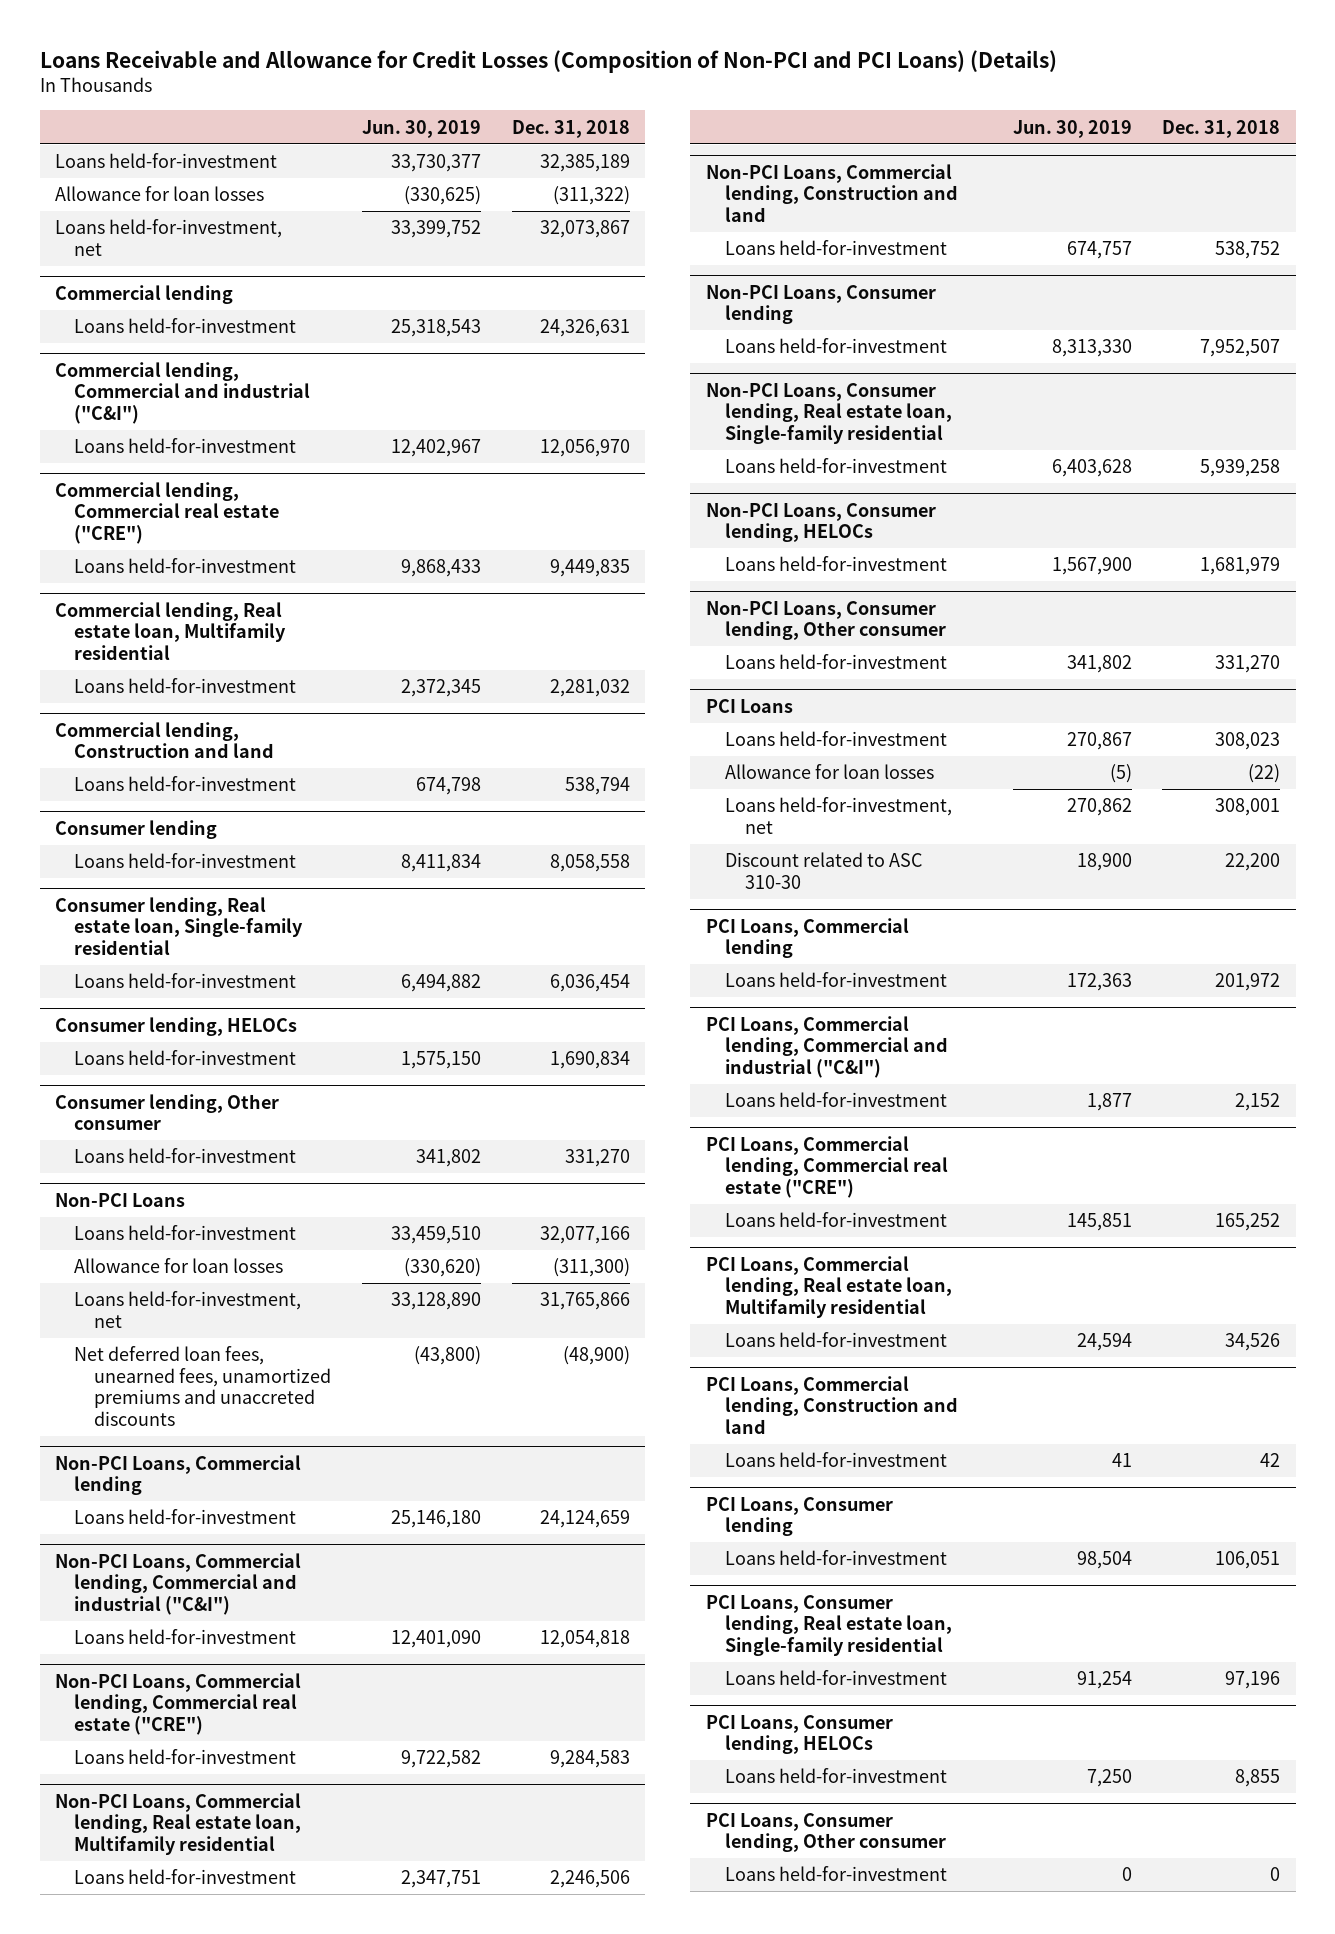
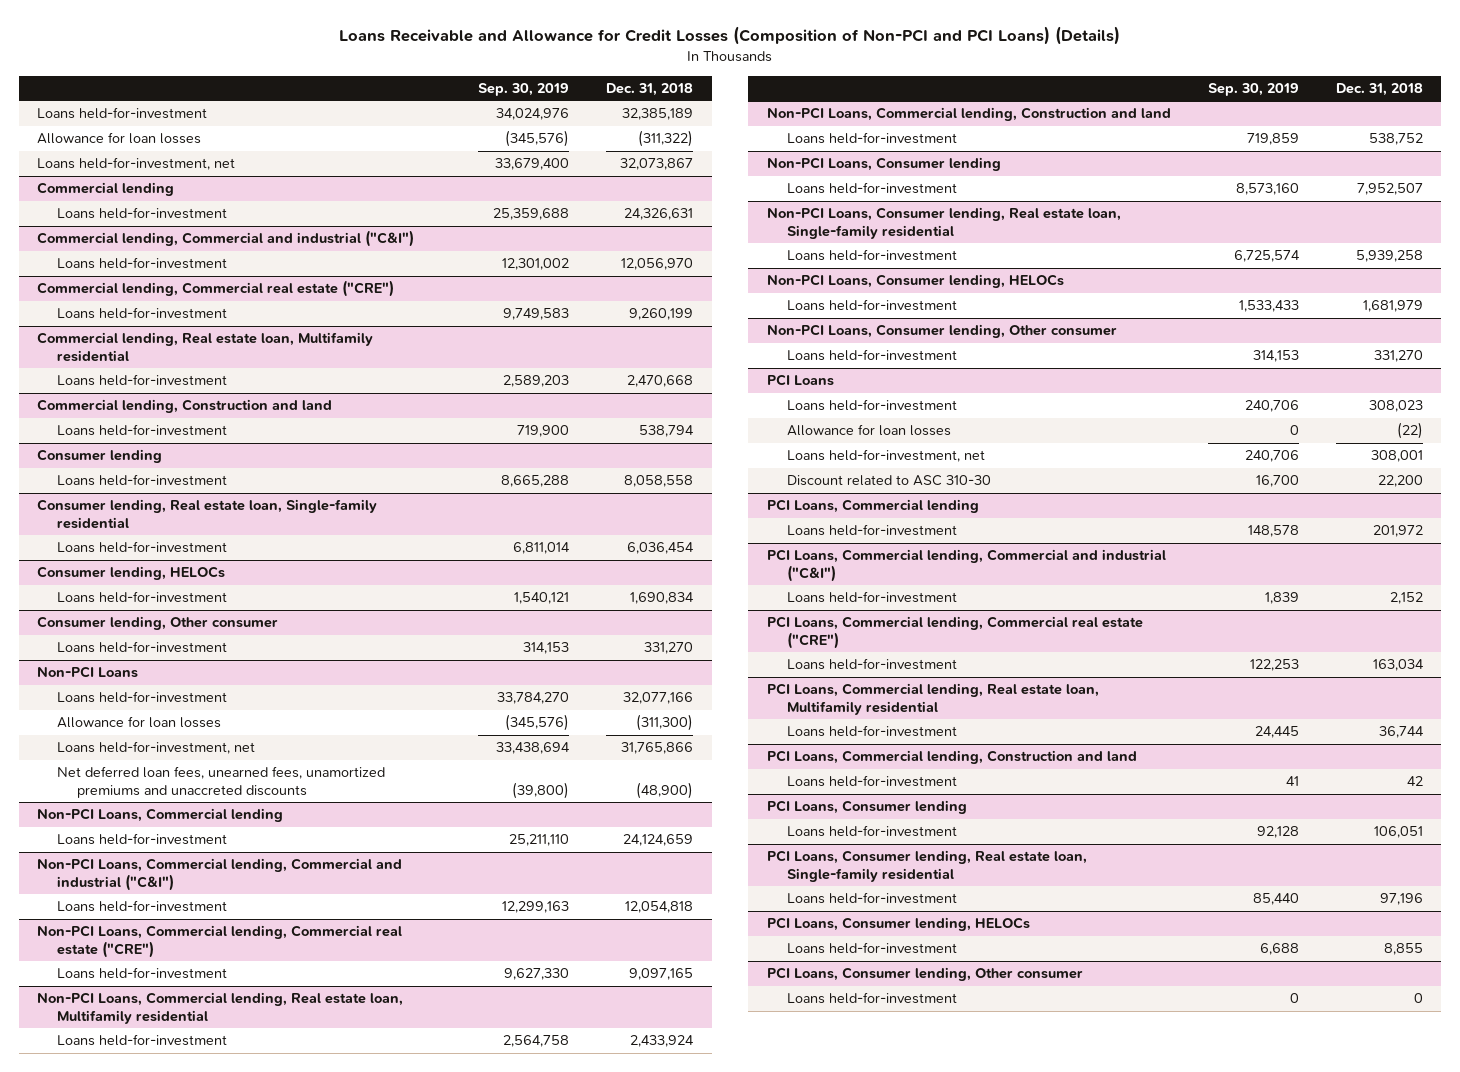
- | Jun. 30, 2019 | Dec. 31, 2018
+ | Sep. 30, 2019 | Dec. 31, 2018
@ Commercial lending, Commercial real estate ("CRE")
- Loans held-for-investment | 9,868,433 | 9,449,835
+ Loans held-for-investment | 9,749,583 | 9,260,199
@ Commercial lending, Real estate loan, Multifamily residential
- Loans held-for-investment | 2,372,345 | 2,281,032
+ Loans held-for-investment | 2,589,203 | 2,470,668
@ Non-PCI Loans, Commercial lending, Commercial real estate ("CRE")
- Loans held-for-investment | 9,722,582 | 9,284,583
+ Loans held-for-investment | 9,627,330 | 9,097,165
@ Non-PCI Loans, Commercial lending, Real estate loan, Multifamily residential
- Loans held-for-investment | 2,347,751 | 2,246,506
+ Loans held-for-investment | 2,564,758 | 2,433,924
@ PCI Loans, Commercial lending, Commercial real estate ("CRE")
- Loans held-for-investment | 145,851 | 165,252
+ Loans held-for-investment | 122,253 | 163,034
@ PCI Loans, Commercial lending, Real estate loan, Multifamily residential
- Loans held-for-investment | 24,594 | 34,526
+ Loans held-for-investment | 24,445 | 36,744

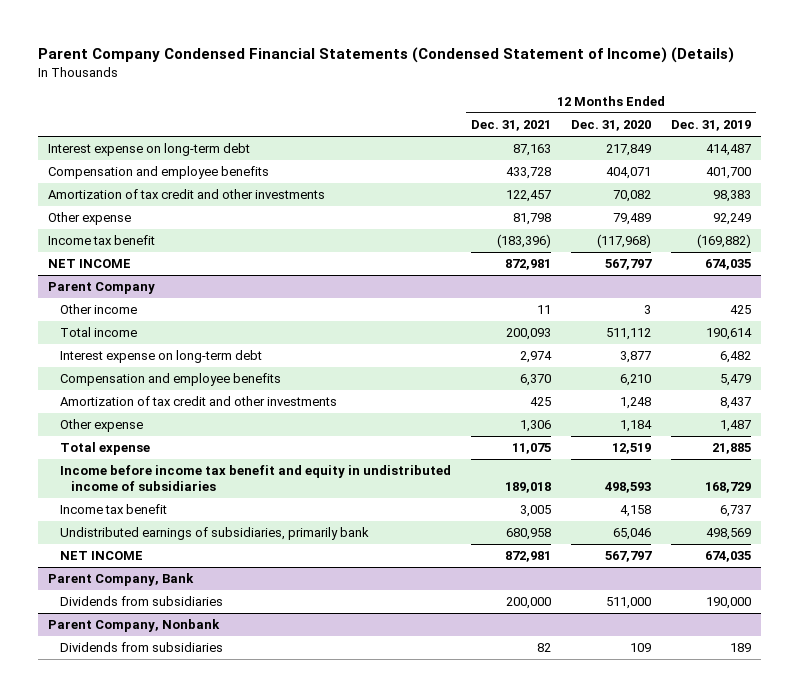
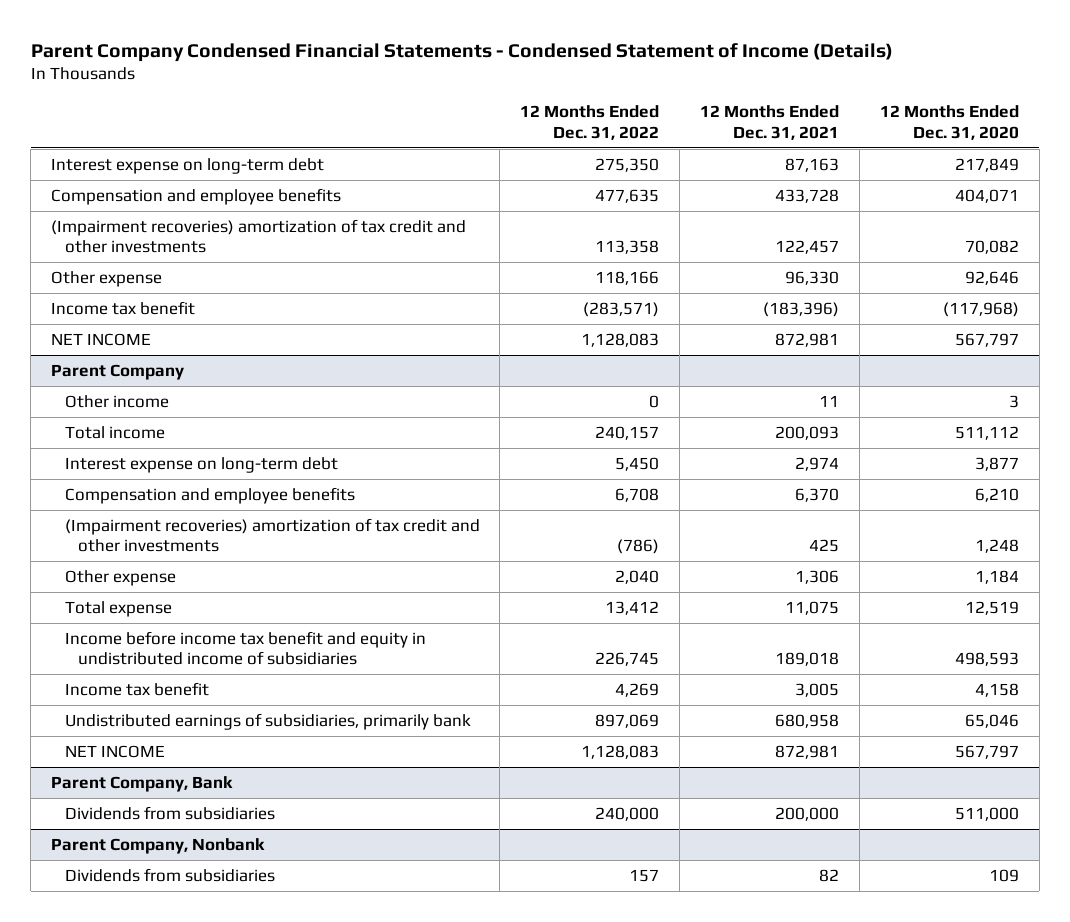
- Parent Company Condensed Financial Statements (Condensed Statement of Income) (Details)
+ Parent Company Condensed Financial Statements - Condensed Statement of Income (Details)
- | 12 Months Ended Dec. 31, 2021 | 12 Months Ended Dec. 31, 2020 | 12 Months Ended Dec. 31, 2019
+ | 12 Months Ended Dec. 31, 2022 | 12 Months Ended Dec. 31, 2021 | 12 Months Ended Dec. 31, 2020
- Amortization of tax credit and other investments | 122,457 | 70,082 | 98,383
- Other expense | 81,798 | 79,489 | 92,249
+ (Impairment recoveries) amortization of tax credit and other investments | 113,358 | 122,457 | 70,082
+ Other expense | 118,166 | 96,330 | 92,646
@ Parent Company
- Amortization of tax credit and other investments | 425 | 1,248 | 8,437
+ (Impairment recoveries) amortization of tax credit and other investments | (786) | 425 | 1,248

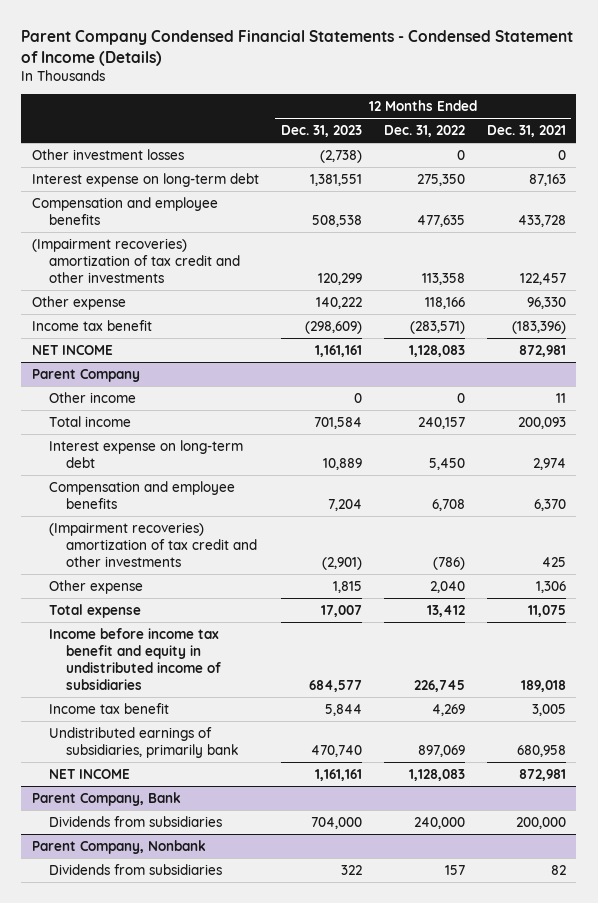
- | 12 Months Ended Dec. 31, 2022 | 12 Months Ended Dec. 31, 2021 | 12 Months Ended Dec. 31, 2020
+ | 12 Months Ended Dec. 31, 2023 | 12 Months Ended Dec. 31, 2022 | 12 Months Ended Dec. 31, 2021
+ Other investment losses | (2,738) | 0 | 0

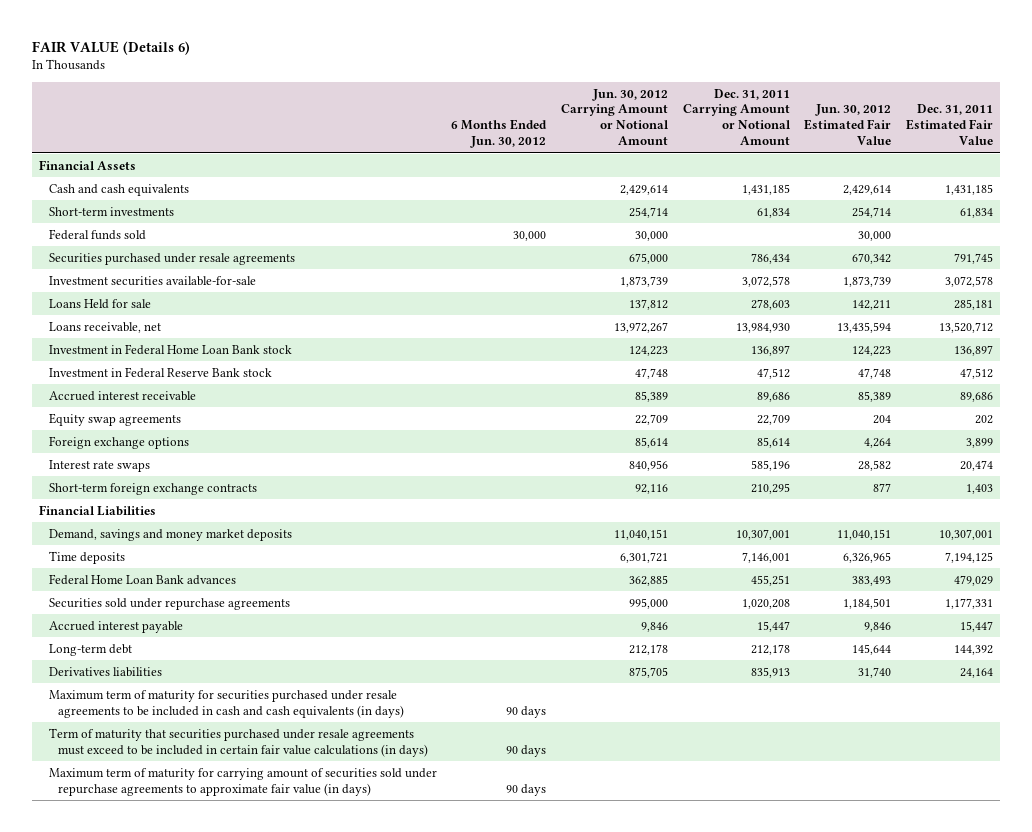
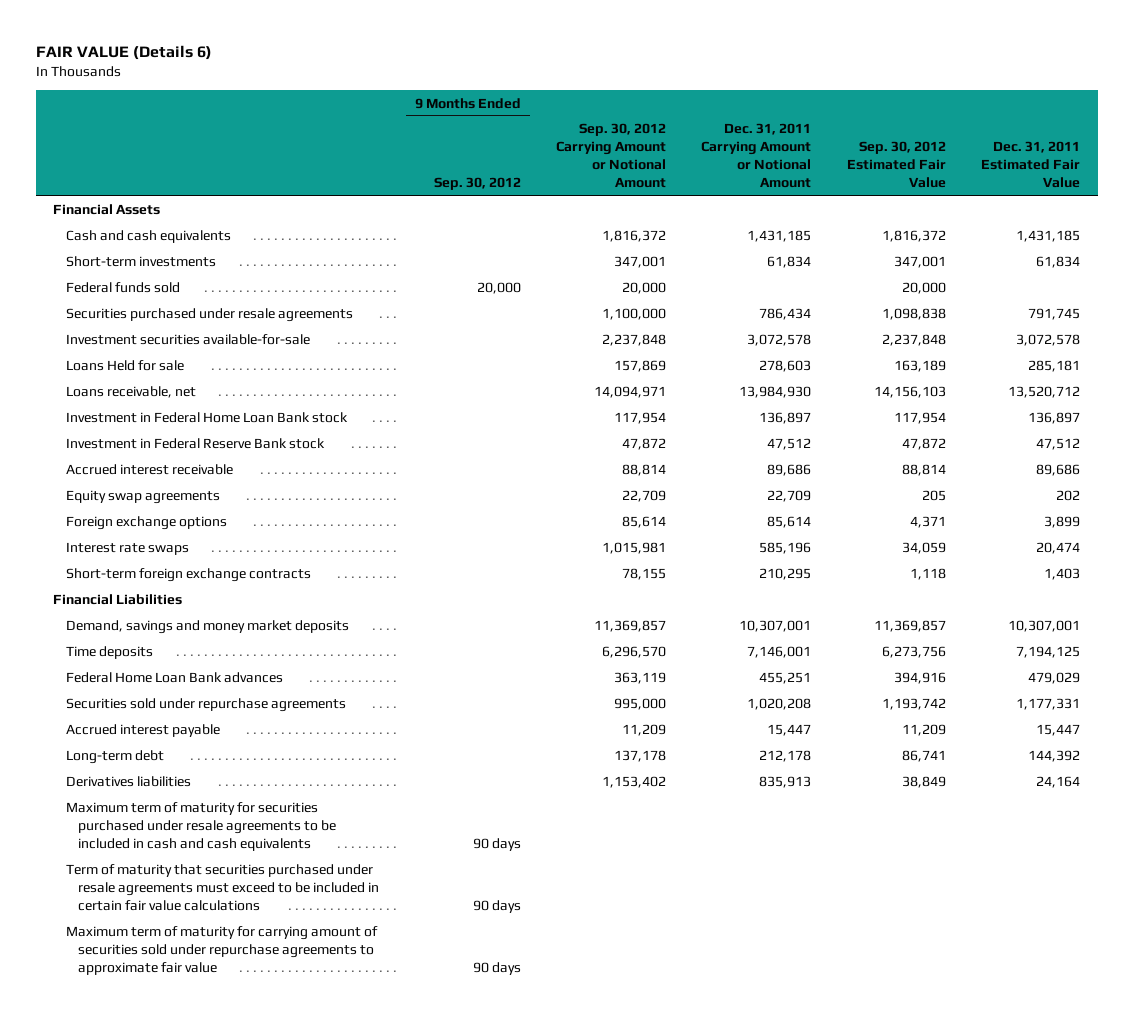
- | 6 Months Ended Jun. 30, 2012 | Jun. 30, 2012 Carrying Amount or Notional Amount | Dec. 31, 2011 Carrying Amount or Notional Amount | Jun. 30, 2012 Estimated Fair Value | Dec. 31, 2011 Estimated Fair Value
+ | 9 Months Ended Sep. 30, 2012 | Sep. 30, 2012 Carrying Amount or Notional Amount | Dec. 31, 2011 Carrying Amount or Notional Amount | Sep. 30, 2012 Estimated Fair Value | Dec. 31, 2011 Estimated Fair Value
- Maximum term of maturity for securities purchased under resale agreements to be included in cash and cash equivalents (in days) | 90 days | | | |
- Term of maturity that securities purchased under resale agreements must exceed to be included in certain fair value calculations (in days) | 90 days | | | |
- Maximum term of maturity for carrying amount of securities sold under repurchase agreements to approximate fair value (in days) | 90 days | | | |
+ Maximum term of maturity for securities purchased under resale agreements to be included in cash and cash equivalents | 90 days | | | |
+ Term of maturity that securities purchased under resale agreements must exceed to be included in certain fair value calculations | 90 days | | | |
+ Maximum term of maturity for carrying amount of securities sold under repurchase agreements to approximate fair value | 90 days | | | |

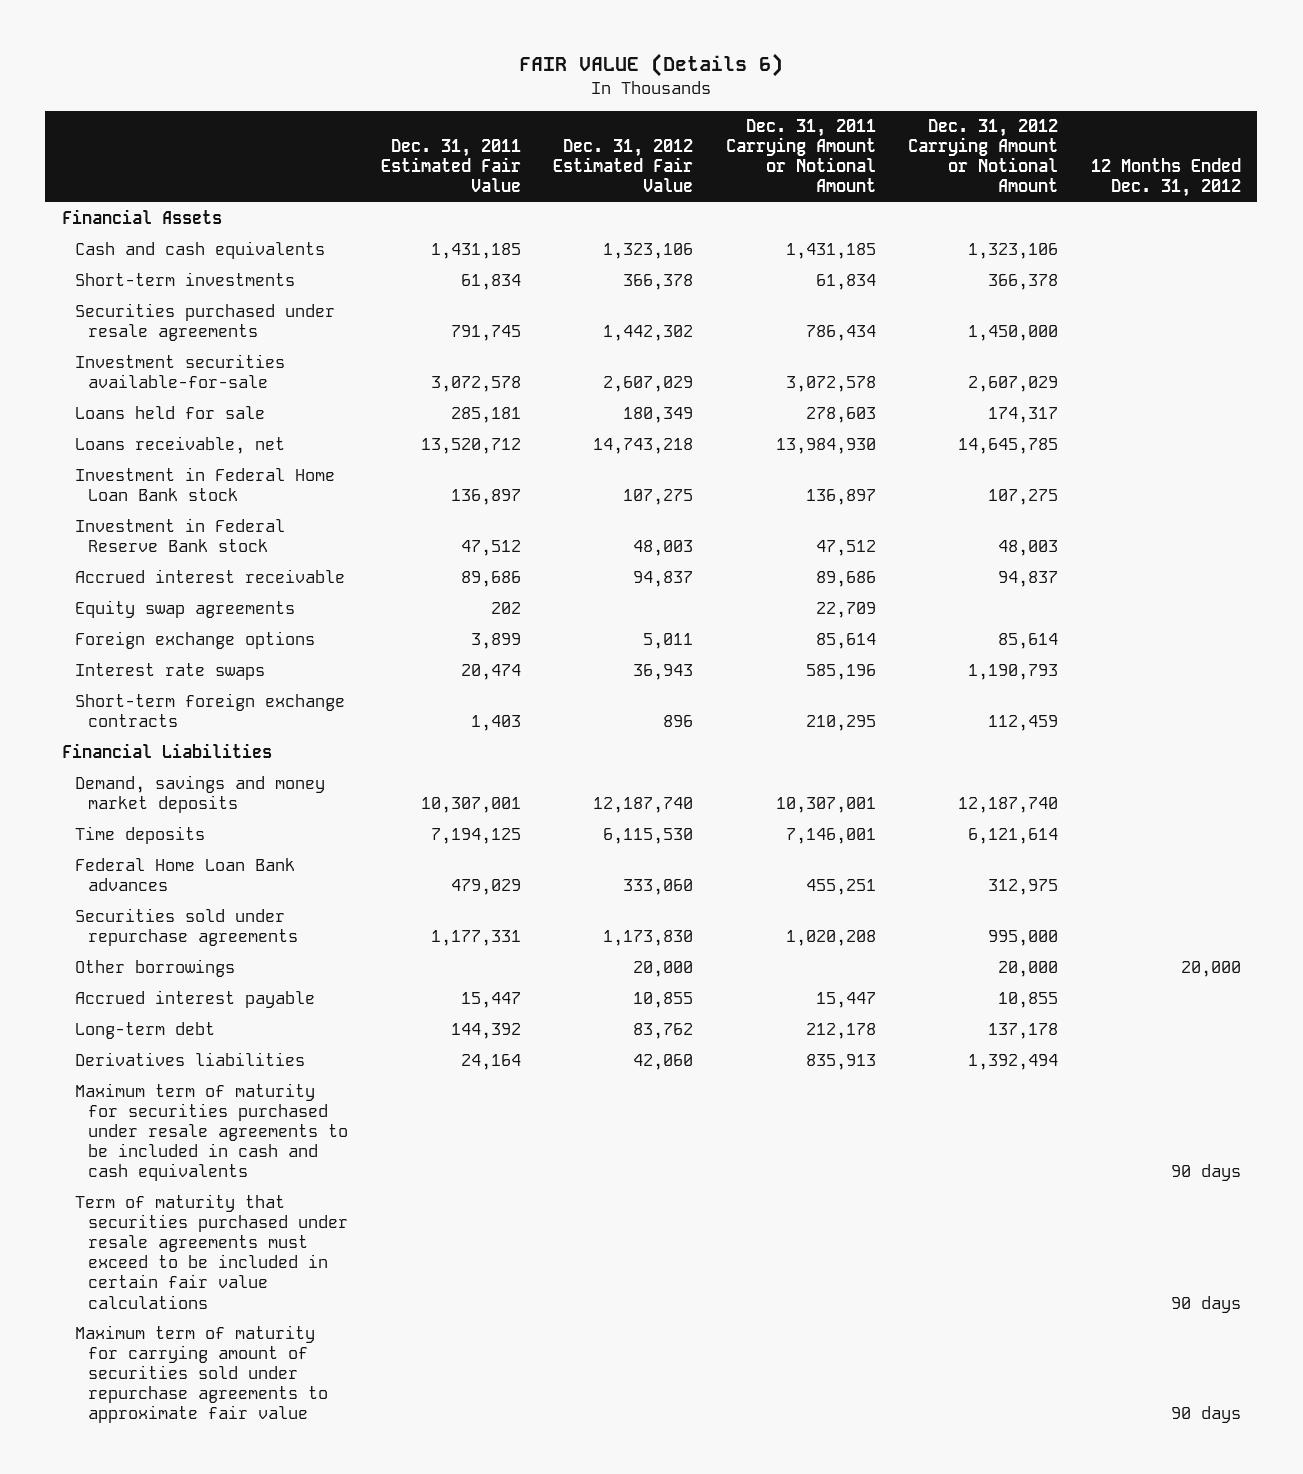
- | 9 Months Ended Sep. 30, 2012 | Sep. 30, 2012 Carrying Amount or Notional Amount | Dec. 31, 2011 Carrying Amount or Notional Amount | Sep. 30, 2012 Estimated Fair Value | Dec. 31, 2011 Estimated Fair Value
+ | Dec. 31, 2011 Estimated Fair Value | Dec. 31, 2012 Estimated Fair Value | Dec. 31, 2011 Carrying Amount or Notional Amount | Dec. 31, 2012 Carrying Amount or Notional Amount | 12 Months Ended Dec. 31, 2012
- Federal funds sold | 20,000 | 20,000 | | 20,000 |
- Loans Held for sale | | 157,869 | 278,603 | 163,189 | 285,181
+ Loans held for sale | 285,181 | 180,349 | 278,603 | 174,317 |
+ Other borrowings | | 20,000 | | 20,000 | 20,000

